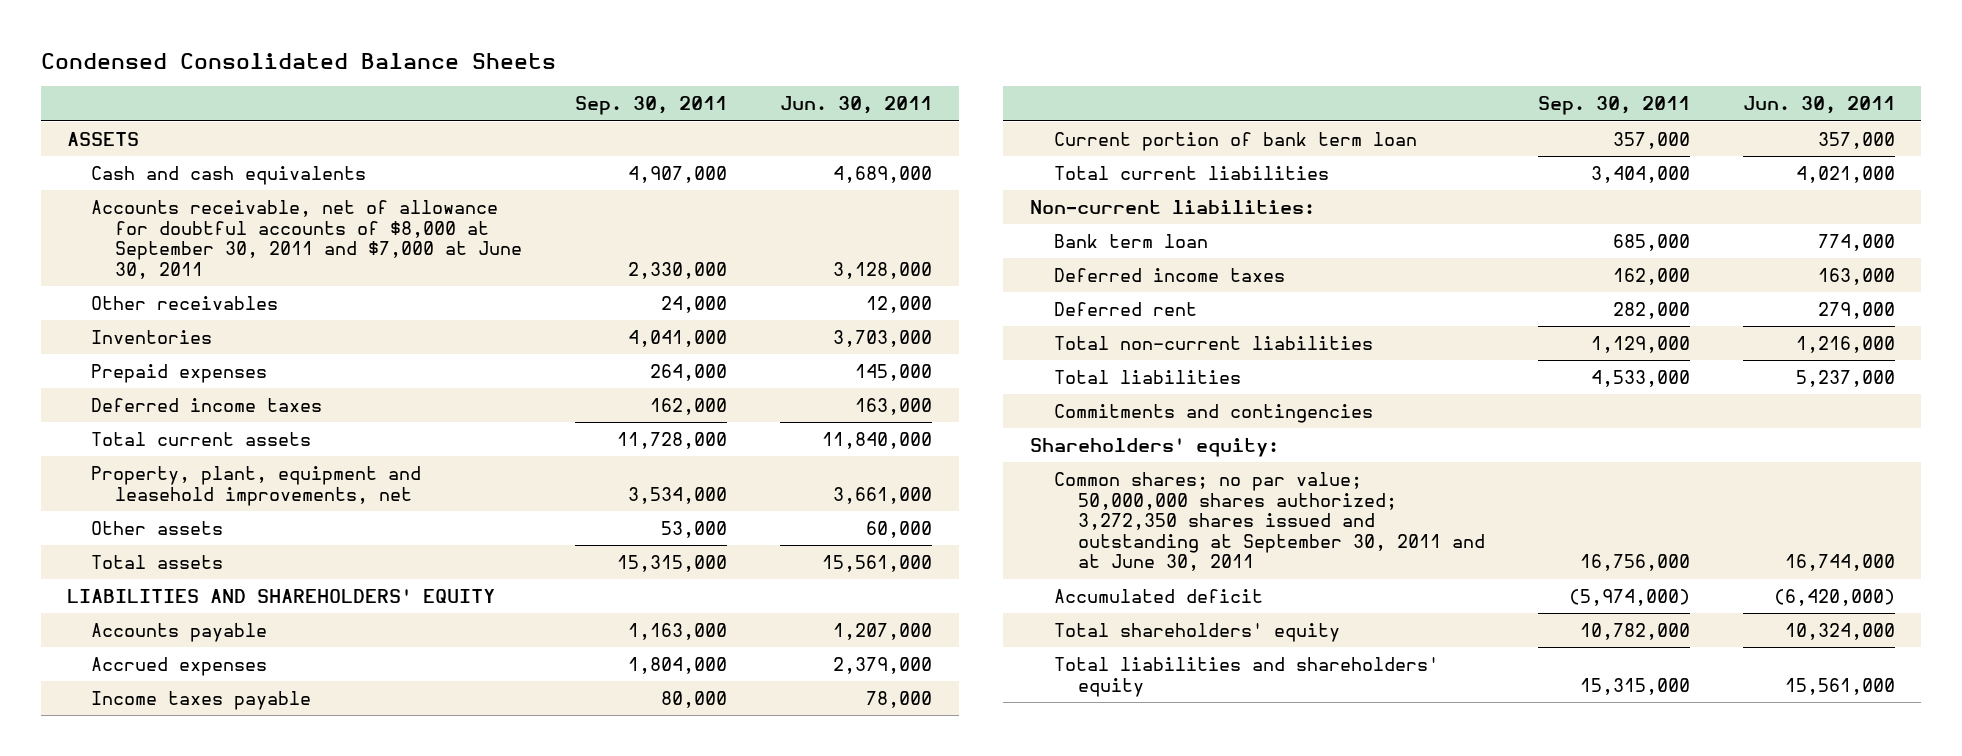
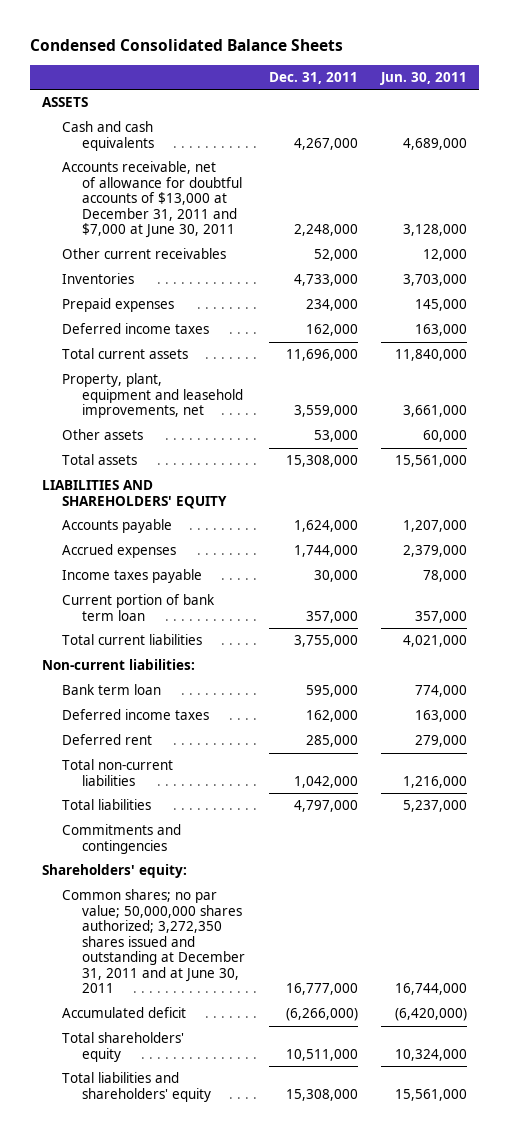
- | Sep. 30, 2011 | Jun. 30, 2011
+ | Dec. 31, 2011 | Jun. 30, 2011
- Accounts receivable, net of allowance for doubtful accounts of $8,000 at September 30, 2011 and $7,000 at June 30, 2011 | 2,330,000 | 3,128,000
- Other receivables | 24,000 | 12,000
+ Accounts receivable, net of allowance for doubtful accounts of $13,000 at December 31, 2011 and $7,000 at June 30, 2011 | 2,248,000 | 3,128,000
+ Other current receivables | 52,000 | 12,000
- Common shares; no par value; 50,000,000 shares authorized; 3,272,350 shares issued and outstanding at September 30, 2011 and at June 30, 2011 | 16,756,000 | 16,744,000
+ Common shares; no par value; 50,000,000 shares authorized; 3,272,350 shares issued and outstanding at December 31, 2011 and at June 30, 2011 | 16,777,000 | 16,744,000

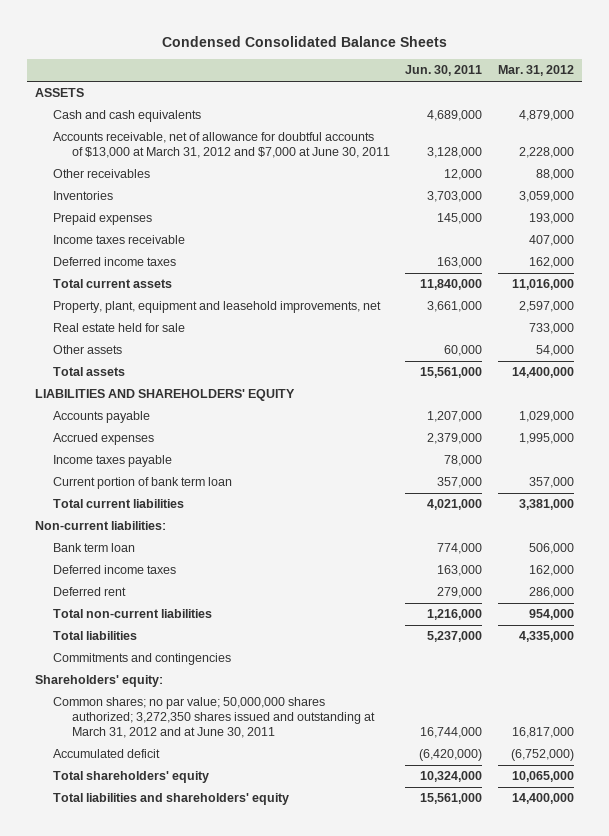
- | Dec. 31, 2011 | Jun. 30, 2011
+ | Jun. 30, 2011 | Mar. 31, 2012
- Accounts receivable, net of allowance for doubtful accounts of $13,000 at December 31, 2011 and $7,000 at June 30, 2011 | 2,248,000 | 3,128,000
- Other current receivables | 52,000 | 12,000
+ Accounts receivable, net of allowance for doubtful accounts of $13,000 at March 31, 2012 and $7,000 at June 30, 2011 | 3,128,000 | 2,228,000
+ Other receivables | 12,000 | 88,000
+ Income taxes receivable | | 407,000
+ Real estate held for sale | | 733,000
- Common shares; no par value; 50,000,000 shares authorized; 3,272,350 shares issued and outstanding at December 31, 2011 and at June 30, 2011 | 16,777,000 | 16,744,000
+ Common shares; no par value; 50,000,000 shares authorized; 3,272,350 shares issued and outstanding at March 31, 2012 and at June 30, 2011 | 16,744,000 | 16,817,000

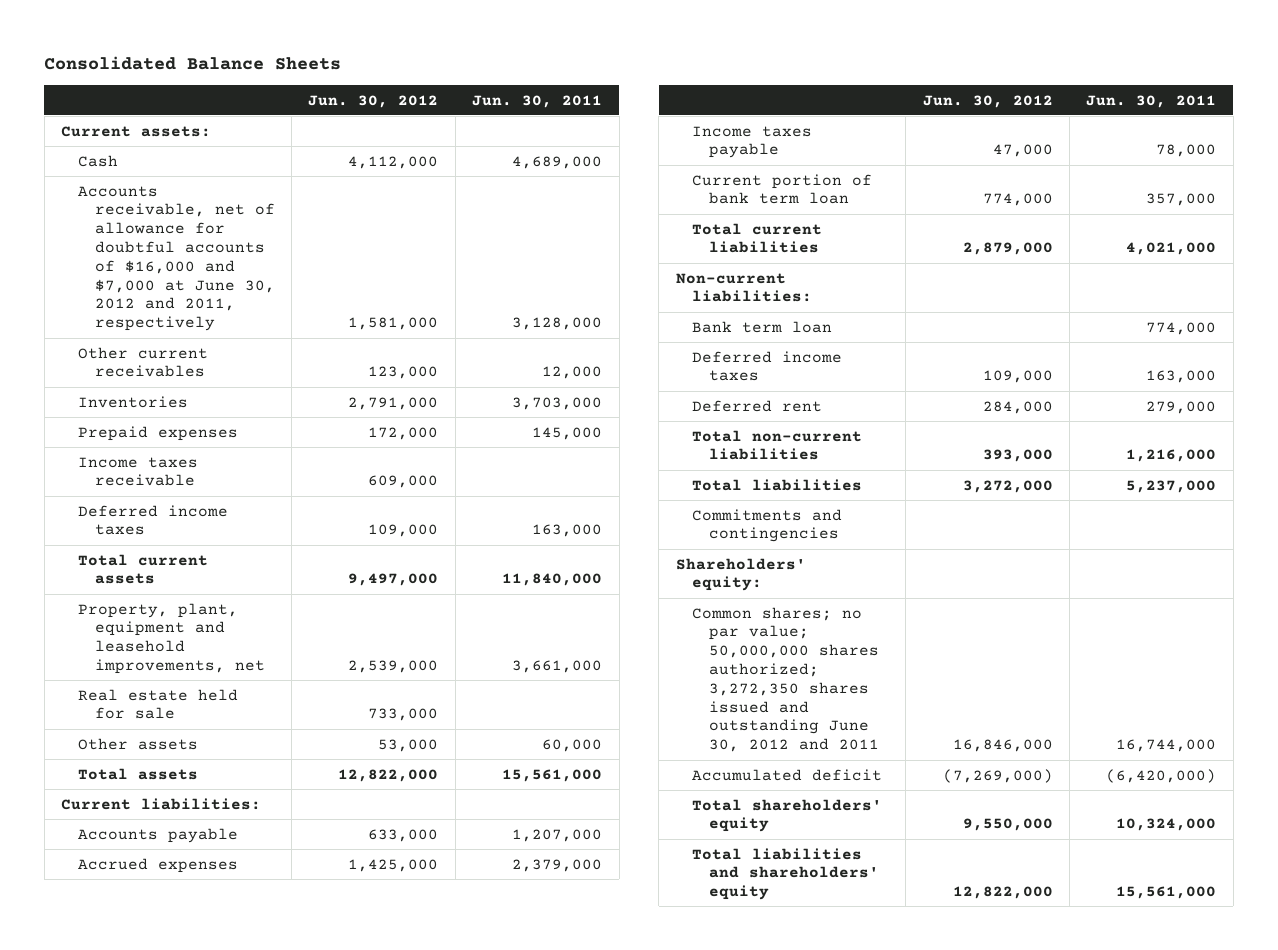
- Condensed Consolidated Balance Sheets
+ Consolidated Balance Sheets
- | Jun. 30, 2011 | Mar. 31, 2012
+ | Jun. 30, 2012 | Jun. 30, 2011
- ASSETS
- Cash and cash equivalents | 4,689,000 | 4,879,000
- Accounts receivable, net of allowance for doubtful accounts of $13,000 at March 31, 2012 and $7,000 at June 30, 2011 | 3,128,000 | 2,228,000
- Other receivables | 12,000 | 88,000
+ Current assets:
+ Cash | 4,112,000 | 4,689,000
+ Accounts receivable, net of allowance for doubtful accounts of $16,000 and $7,000 at June 30, 2012 and 2011, respectively | 1,581,000 | 3,128,000
+ Other current receivables | 123,000 | 12,000
- LIABILITIES AND SHAREHOLDERS' EQUITY
+ Current liabilities:
- Common shares; no par value; 50,000,000 shares authorized; 3,272,350 shares issued and outstanding at March 31, 2012 and at June 30, 2011 | 16,744,000 | 16,817,000
+ Common shares; no par value; 50,000,000 shares authorized; 3,272,350 shares issued and outstanding June 30, 2012 and 2011 | 16,846,000 | 16,744,000

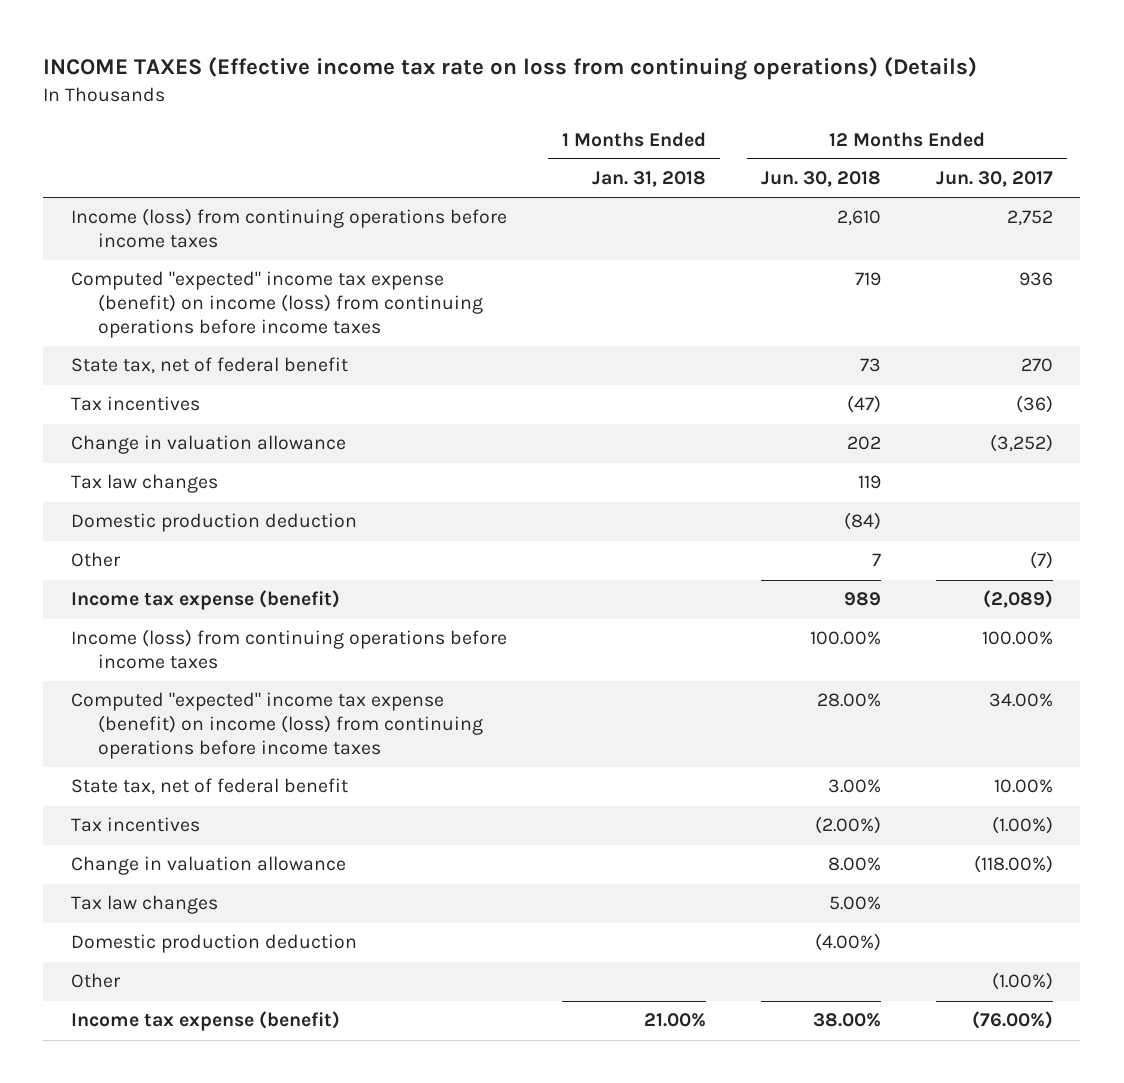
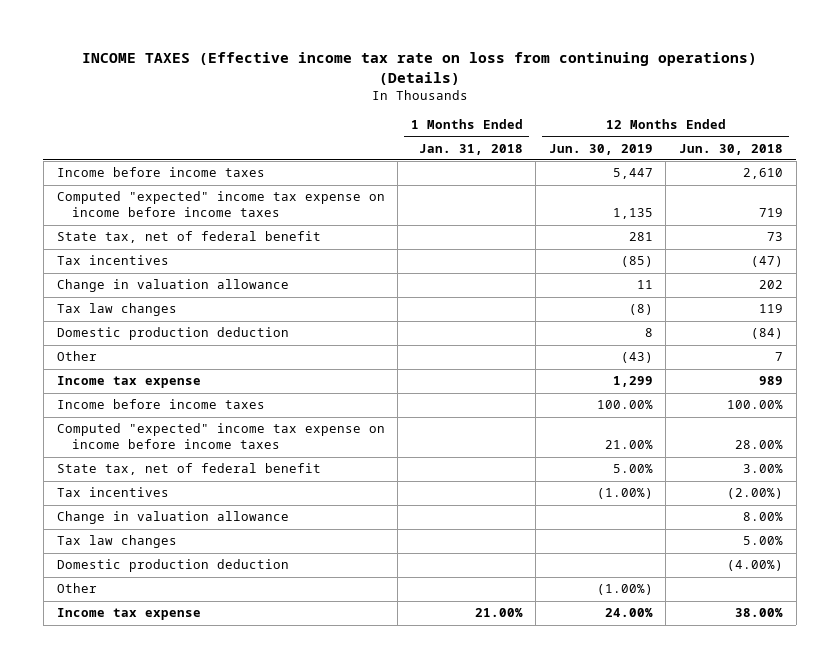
- | 1 Months Ended Jan. 31, 2018 | 12 Months Ended Jun. 30, 2018 | 12 Months Ended Jun. 30, 2017
+ | 1 Months Ended Jan. 31, 2018 | 12 Months Ended Jun. 30, 2019 | 12 Months Ended Jun. 30, 2018
- Income (loss) from continuing operations before income taxes | | 2,610 | 2,752
- Computed "expected" income tax expense (benefit) on income (loss) from continuing operations before income taxes | | 719 | 936
+ Income before income taxes | | 5,447 | 2,610
+ Computed "expected" income tax expense on income before income taxes | | 1,135 | 719
- Income tax expense (benefit) | | 989 | (2,089)
- Income (loss) from continuing operations before income taxes | | 100.00% | 100.00%
- Computed "expected" income tax expense (benefit) on income (loss) from continuing operations before income taxes | | 28.00% | 34.00%
+ Income tax expense | | 1,299 | 989
+ Income before income taxes | | 100.00% | 100.00%
+ Computed "expected" income tax expense on income before income taxes | | 21.00% | 28.00%
- Income tax expense (benefit) | 21.00% | 38.00% | (76.00%)
+ Income tax expense | 21.00% | 24.00% | 38.00%

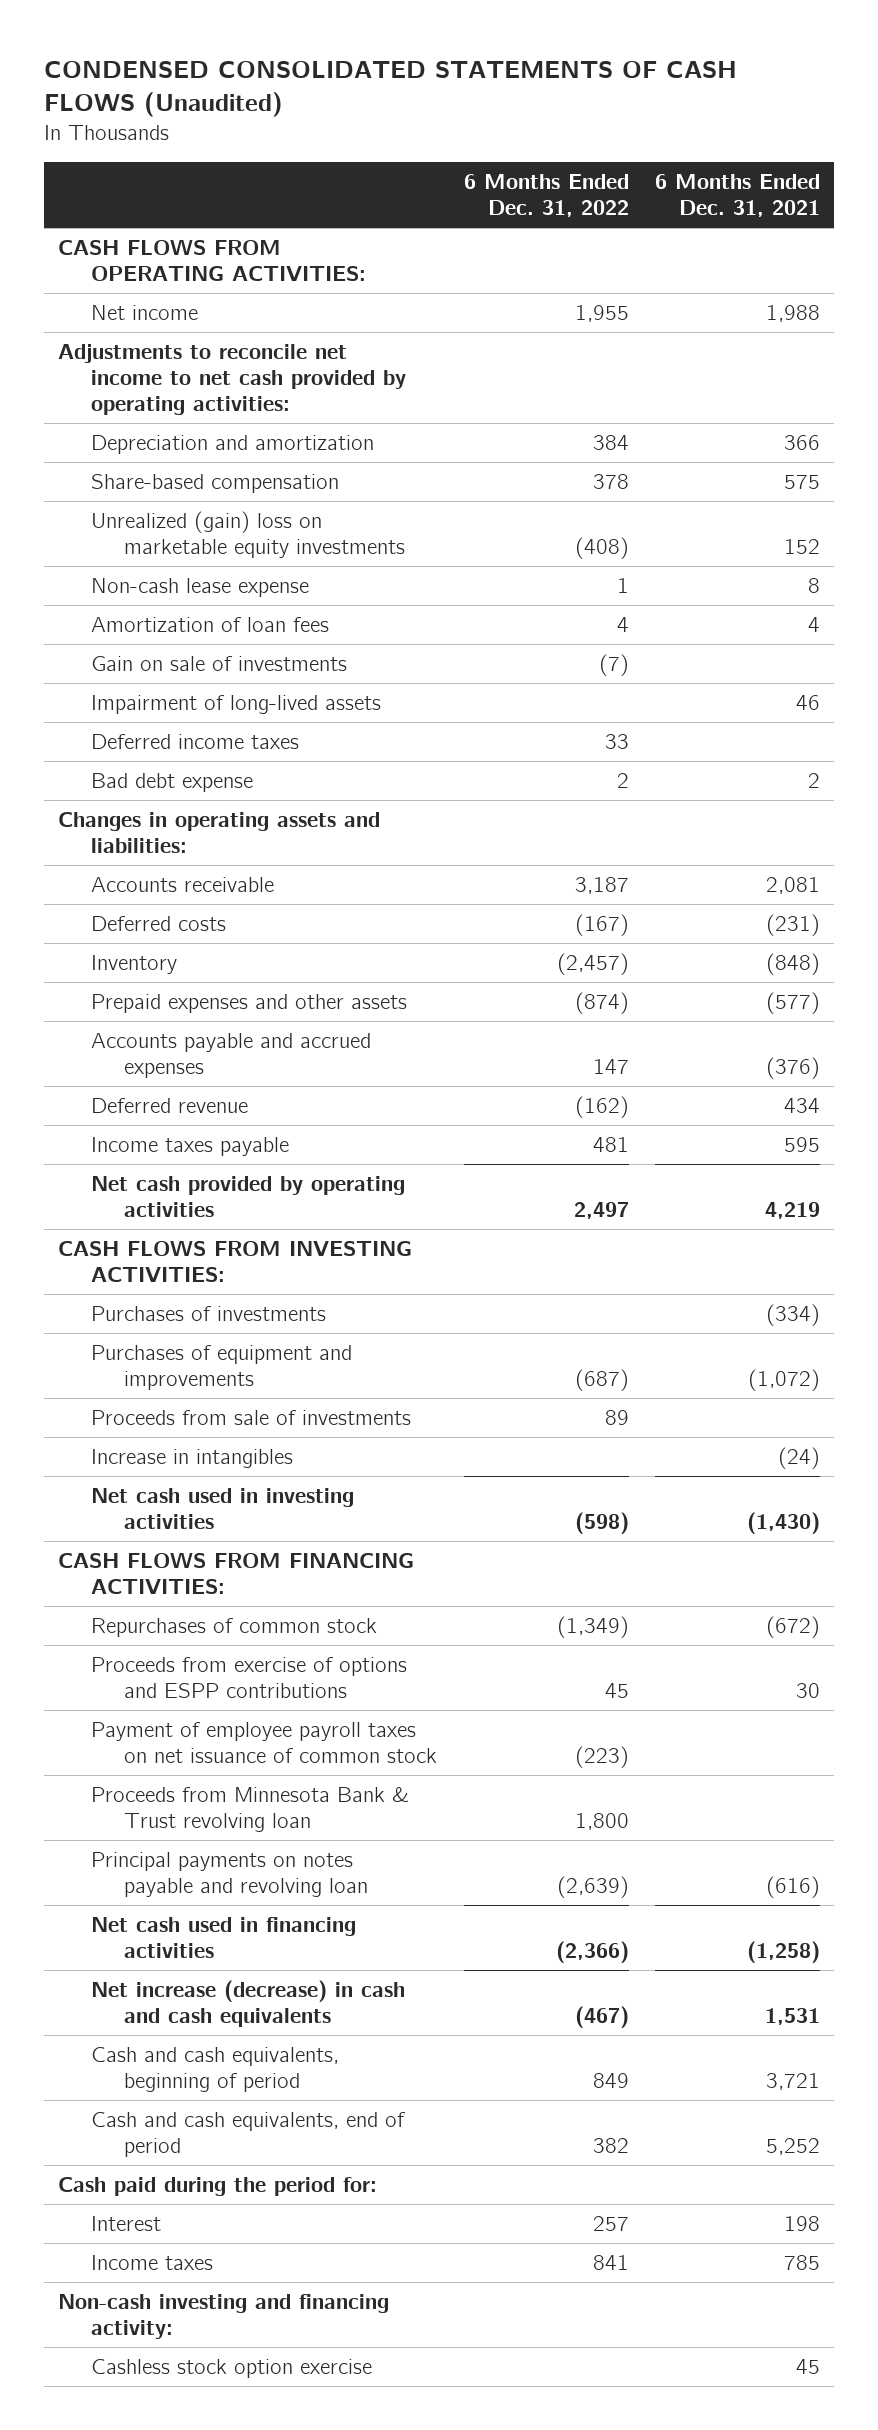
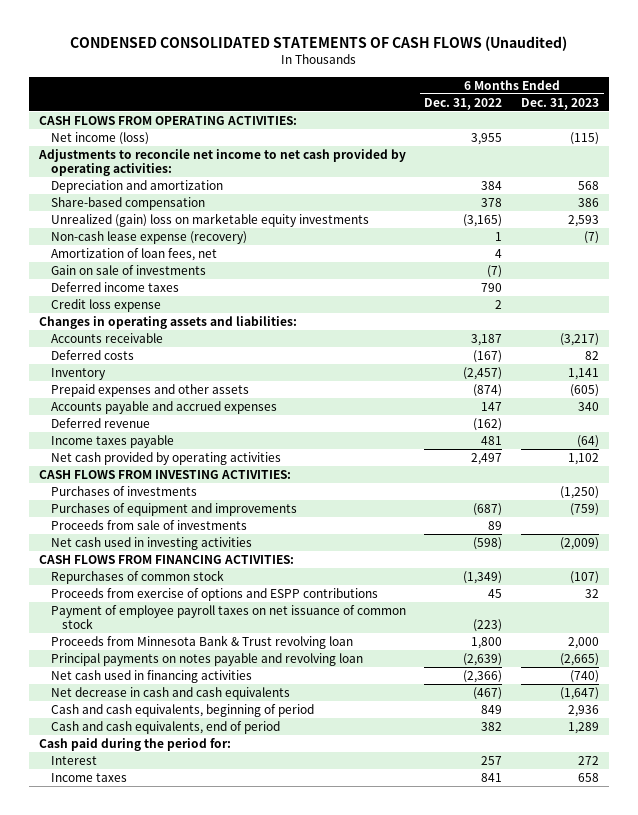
- | 6 Months Ended Dec. 31, 2022 | 6 Months Ended Dec. 31, 2021
+ | 6 Months Ended Dec. 31, 2022 | 6 Months Ended Dec. 31, 2023
- Net income | 1,955 | 1,988
+ Net income (loss) | 3,955 | (115)
- Unrealized (gain) loss on marketable equity investments | (408) | 152
- Non-cash lease expense | 1 | 8
- Amortization of loan fees | 4 | 4
+ Unrealized (gain) loss on marketable equity investments | (3,165) | 2,593
+ Non-cash lease expense (recovery) | 1 | (7)
+ Amortization of loan fees, net | 4 |
- Impairment of long-lived assets | | 46
- Deferred income taxes | 33 |
- Bad debt expense | 2 | 2
+ Deferred income taxes | 790 |
+ Credit loss expense | 2 |
- Increase in intangibles | | (24)
- Net increase (decrease) in cash and cash equivalents | (467) | 1,531
+ Net decrease in cash and cash equivalents | (467) | (1,647)
- Non-cash investing and financing activity:
- Cashless stock option exercise | | 45

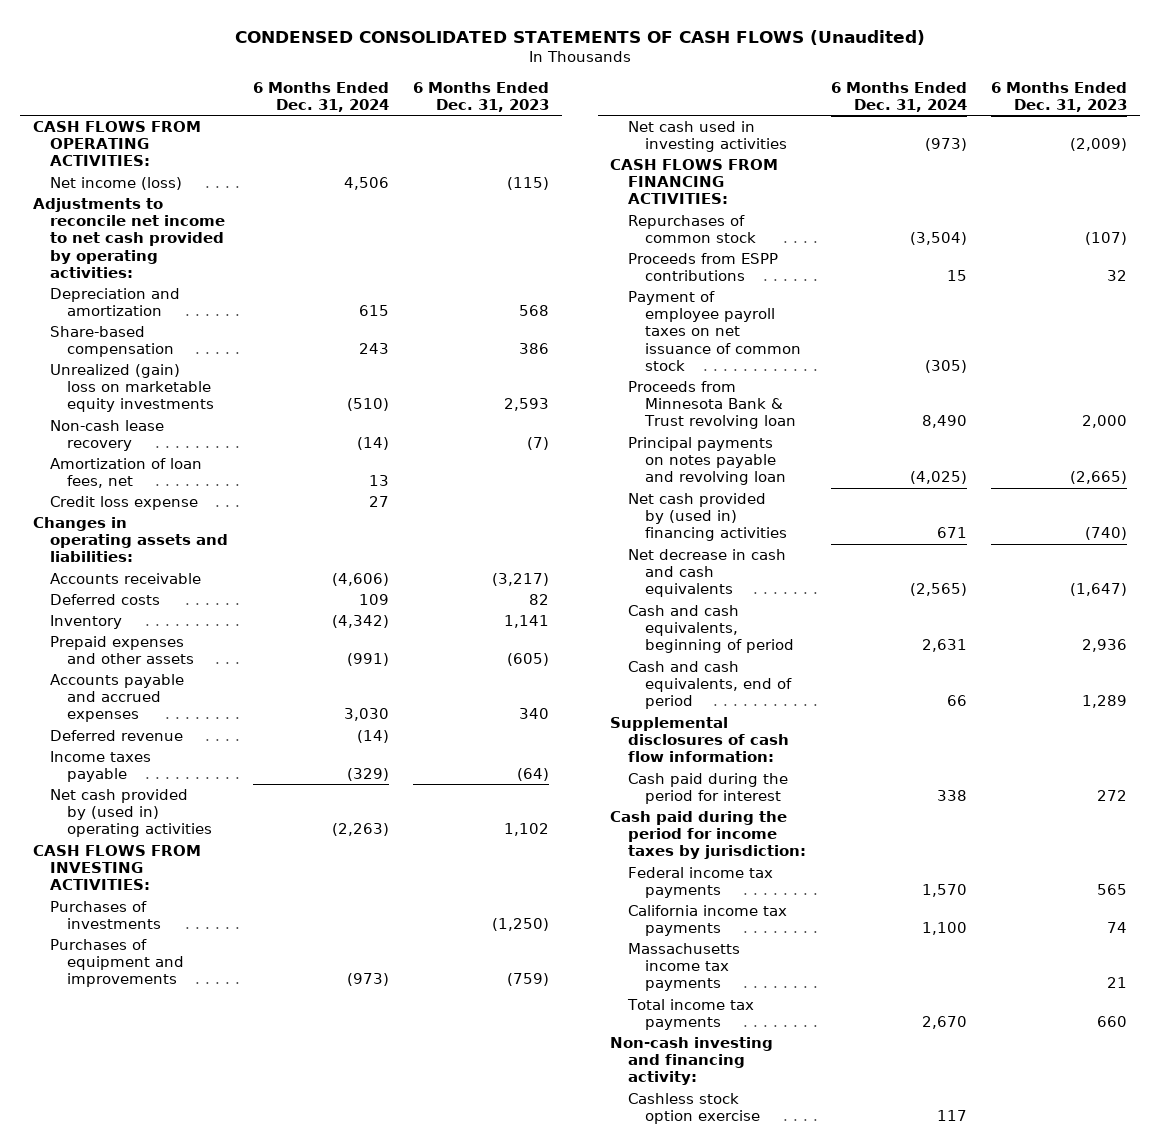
- | 6 Months Ended Dec. 31, 2022 | 6 Months Ended Dec. 31, 2023
+ | 6 Months Ended Dec. 31, 2024 | 6 Months Ended Dec. 31, 2023
- Non-cash lease expense (recovery) | 1 | (7)
+ Non-cash lease recovery | (14) | (7)
- Gain on sale of investments | (7) |
- Deferred income taxes | 790 |
- Net cash provided by operating activities | 2,497 | 1,102
+ Net cash provided by (used in) operating activities | (2,263) | 1,102
- Proceeds from sale of investments | 89 |
- Proceeds from exercise of options and ESPP contributions | 45 | 32
+ Proceeds from ESPP contributions | 15 | 32
- Net cash used in financing activities | (2,366) | (740)
+ Net cash provided by (used in) financing activities | 671 | (740)
- Cash paid during the period for:
- Interest | 257 | 272
- Income taxes | 841 | 658
+ Supplemental disclosures of cash flow information:
+ Cash paid during the period for interest | 338 | 272
+ Cash paid during the period for income taxes by jurisdiction:
+ Federal income tax payments | 1,570 | 565
+ California income tax payments | 1,100 | 74
+ Massachusetts income tax payments | | 21
+ Total income tax payments | 2,670 | 660
+ Non-cash investing and financing activity:
+ Cashless stock option exercise | 117 |

